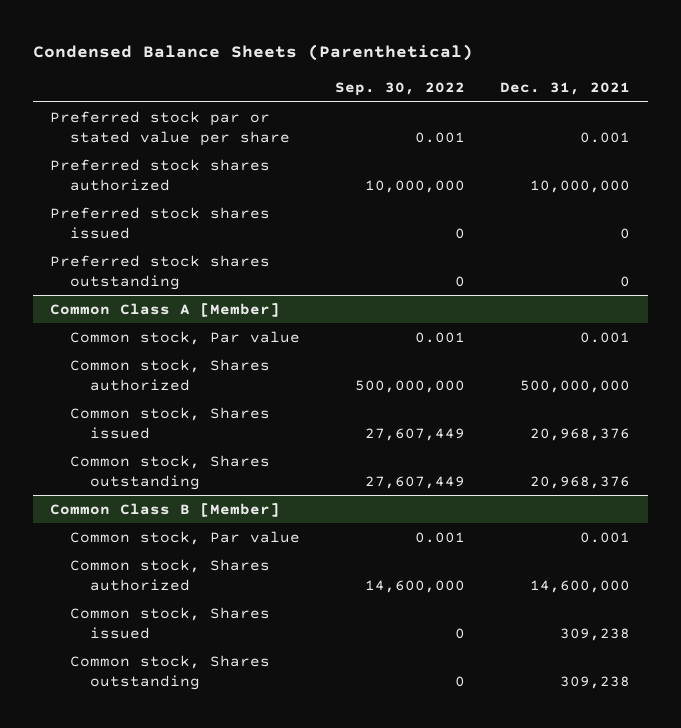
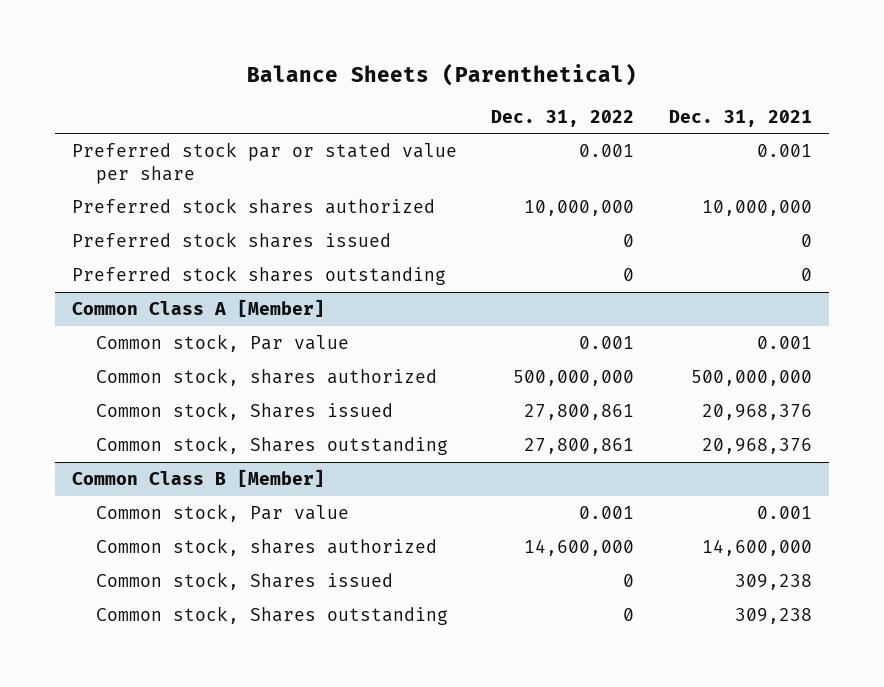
- Condensed Balance Sheets (Parenthetical)
+ Balance Sheets (Parenthetical)
- | Sep. 30, 2022 | Dec. 31, 2021
+ | Dec. 31, 2022 | Dec. 31, 2021
@ Common Class A [Member]
- Common stock, Shares authorized | 500,000,000 | 500,000,000
+ Common stock, shares authorized | 500,000,000 | 500,000,000
@ Common Class B [Member]
- Common stock, Shares authorized | 14,600,000 | 14,600,000
+ Common stock, shares authorized | 14,600,000 | 14,600,000

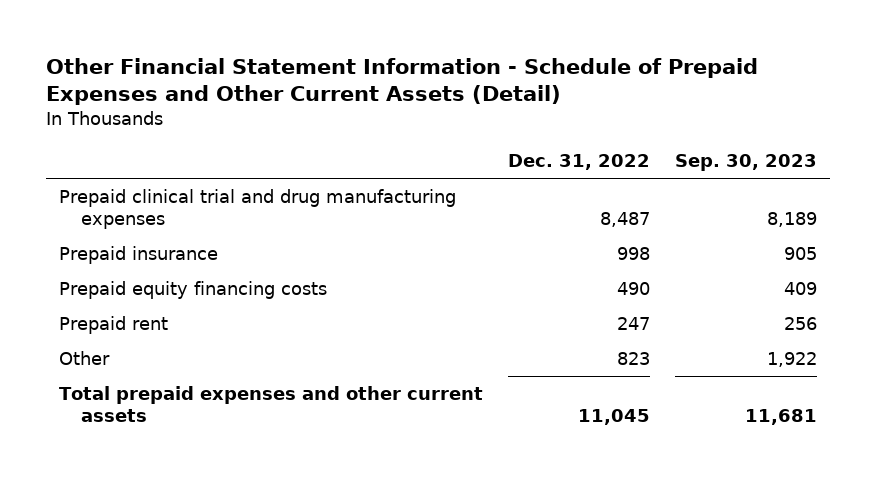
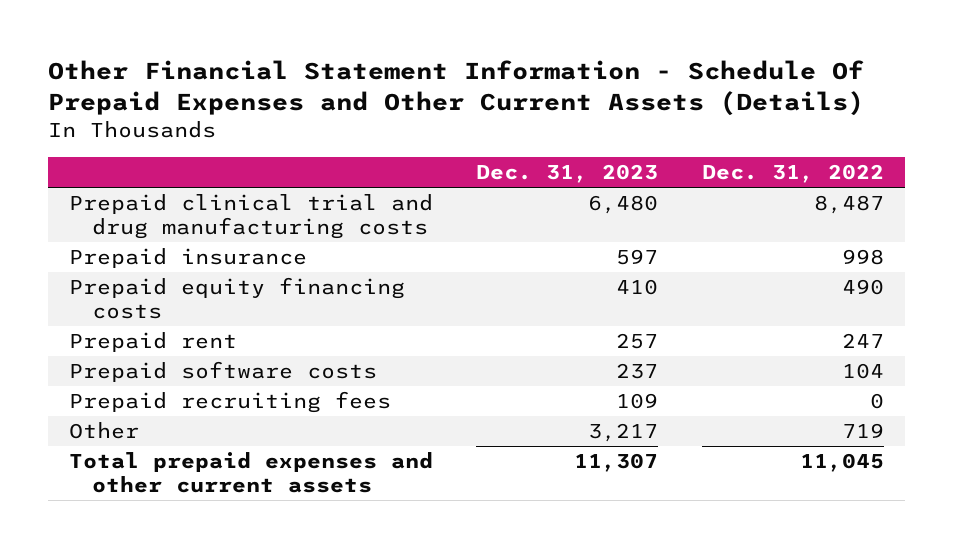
- Other Financial Statement Information - Schedule of Prepaid Expenses and Other Current Assets (Detail)
+ Other Financial Statement Information - Schedule Of Prepaid Expenses and Other Current Assets (Details)
- | Dec. 31, 2022 | Sep. 30, 2023
+ | Dec. 31, 2023 | Dec. 31, 2022
- Prepaid clinical trial and drug manufacturing expenses | 8,487 | 8,189
+ Prepaid clinical trial and drug manufacturing costs | 6,480 | 8,487
- Other | 823 | 1,922
+ Prepaid software costs | 237 | 104
+ Prepaid recruiting fees | 109 | 0
+ Other | 3,217 | 719

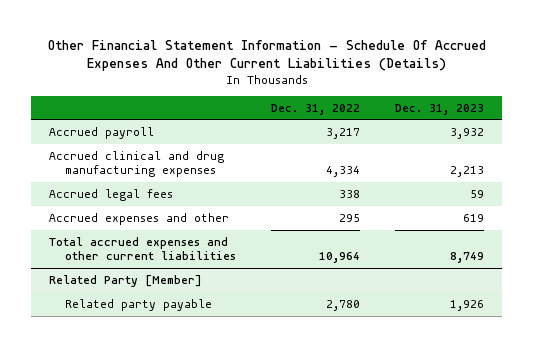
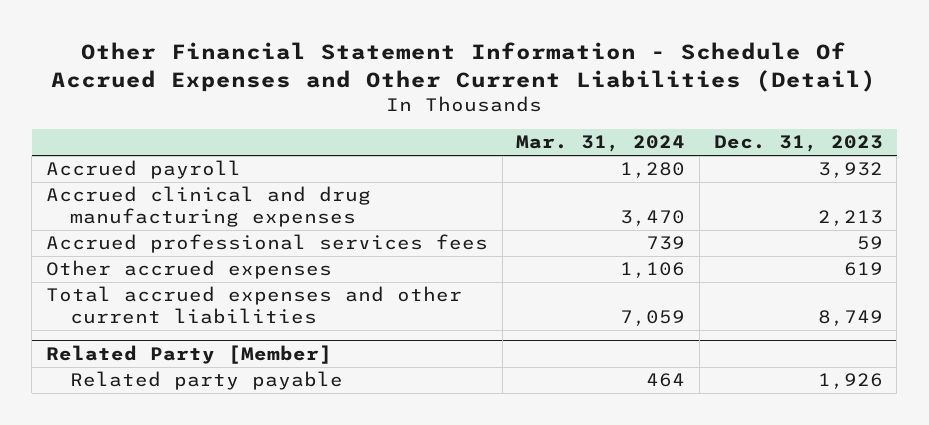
- Other Financial Statement Information - Schedule Of Accrued Expenses And Other Current Liabilities (Details)
+ Other Financial Statement Information - Schedule Of Accrued Expenses and Other Current Liabilities (Detail)
- | Dec. 31, 2022 | Dec. 31, 2023
+ | Mar. 31, 2024 | Dec. 31, 2023
- Accrued legal fees | 338 | 59
- Accrued expenses and other | 295 | 619
+ Accrued professional services fees | 739 | 59
+ Other accrued expenses | 1,106 | 619

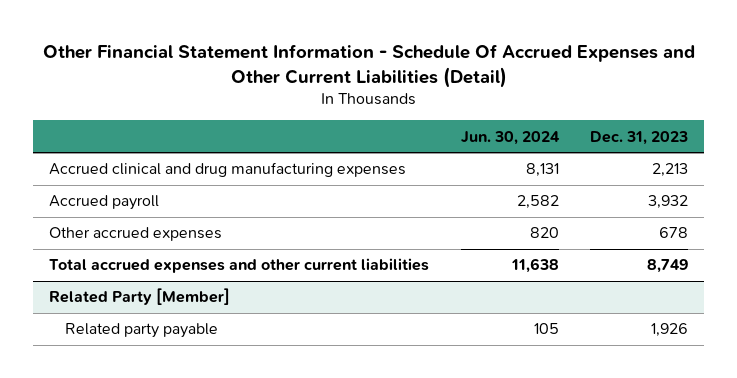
- | Mar. 31, 2024 | Dec. 31, 2023
+ | Jun. 30, 2024 | Dec. 31, 2023
- Accrued professional services fees | 739 | 59
- Other accrued expenses | 1,106 | 619
moved down: Accrued payroll | 2,582 | 3,932
+ Other accrued expenses | 820 | 678

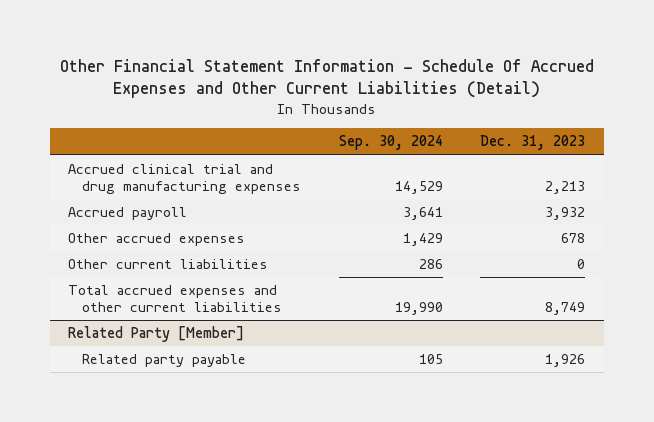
- | Jun. 30, 2024 | Dec. 31, 2023
+ | Sep. 30, 2024 | Dec. 31, 2023
- Accrued clinical and drug manufacturing expenses | 8,131 | 2,213
+ Accrued clinical trial and drug manufacturing expenses | 14,529 | 2,213
+ Other current liabilities | 286 | 0

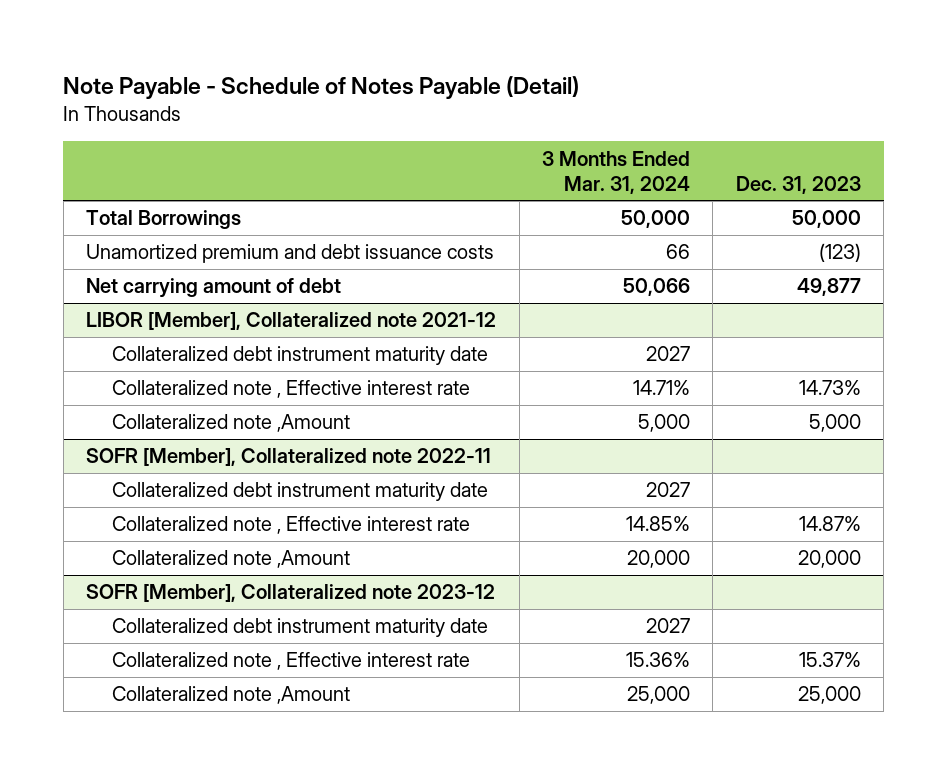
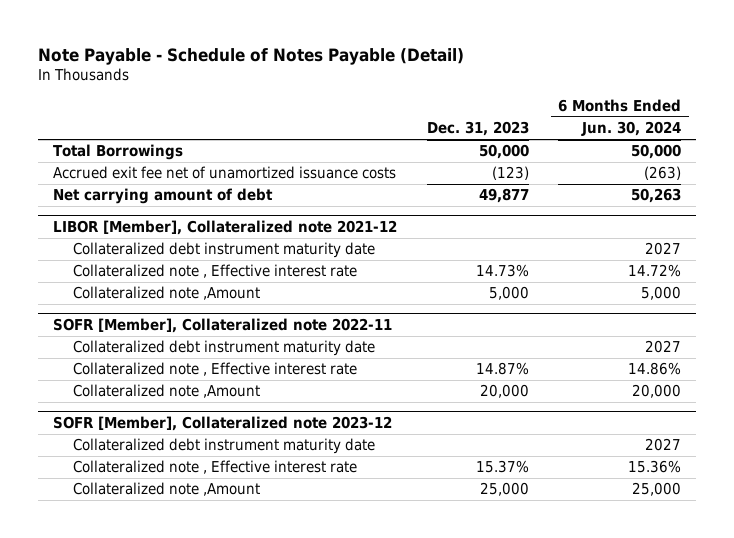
- | 3 Months Ended Mar. 31, 2024 | Dec. 31, 2023
+ | Dec. 31, 2023 | 6 Months Ended Jun. 30, 2024
- Unamortized premium and debt issuance costs | 66 | (123)
+ Accrued exit fee net of unamortized issuance costs | (123) | (263)

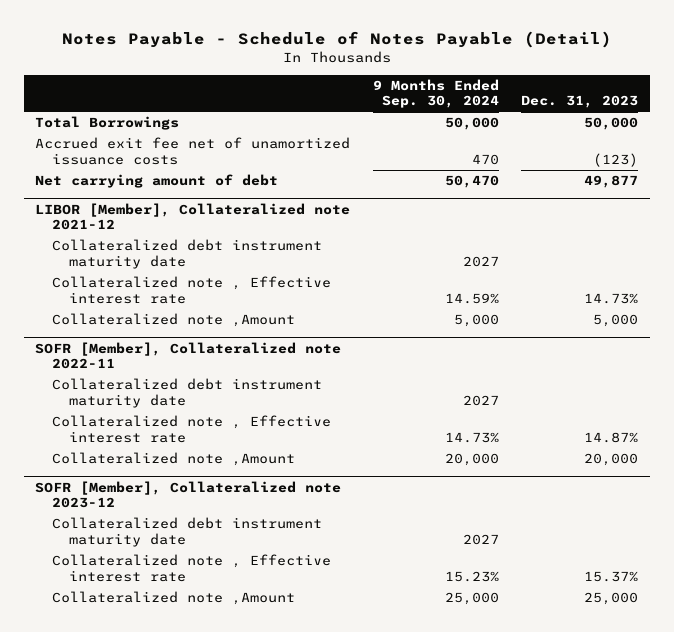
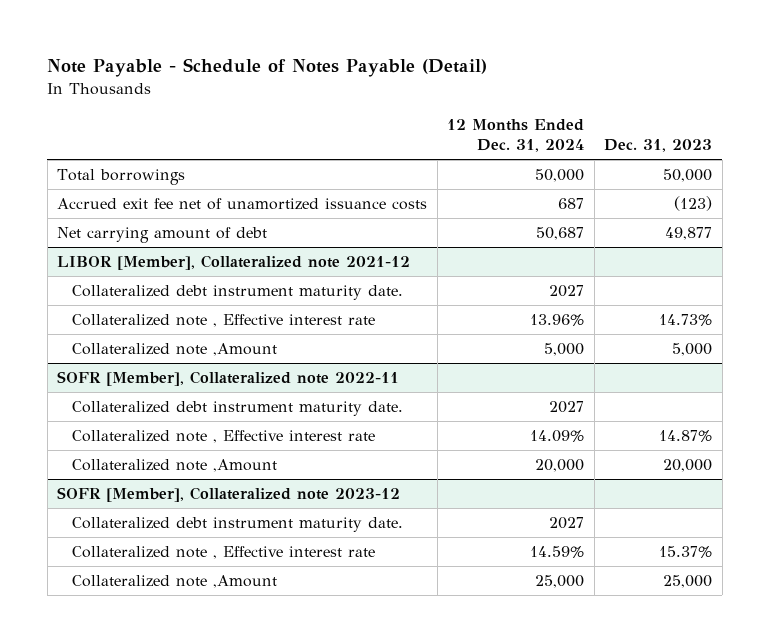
- Notes Payable - Schedule of Notes Payable (Detail)
+ Note Payable - Schedule of Notes Payable (Detail)
- | 9 Months Ended Sep. 30, 2024 | Dec. 31, 2023
+ | 12 Months Ended Dec. 31, 2024 | Dec. 31, 2023
- Total Borrowings | 50,000 | 50,000
+ Total borrowings | 50,000 | 50,000
@ LIBOR [Member], Collateralized note 2021-12
- Collateralized debt instrument maturity date | 2027 |
+ Collateralized debt instrument maturity date. | 2027 |
@ SOFR [Member], Collateralized note 2022-11
- Collateralized debt instrument maturity date | 2027 |
+ Collateralized debt instrument maturity date. | 2027 |
@ SOFR [Member], Collateralized note 2023-12
- Collateralized debt instrument maturity date | 2027 |
+ Collateralized debt instrument maturity date. | 2027 |

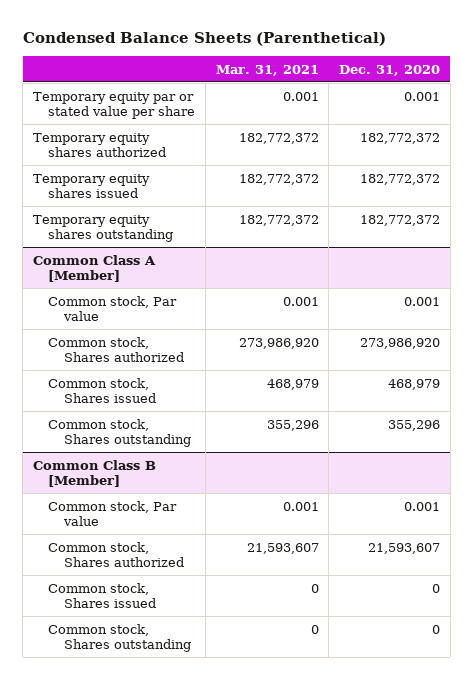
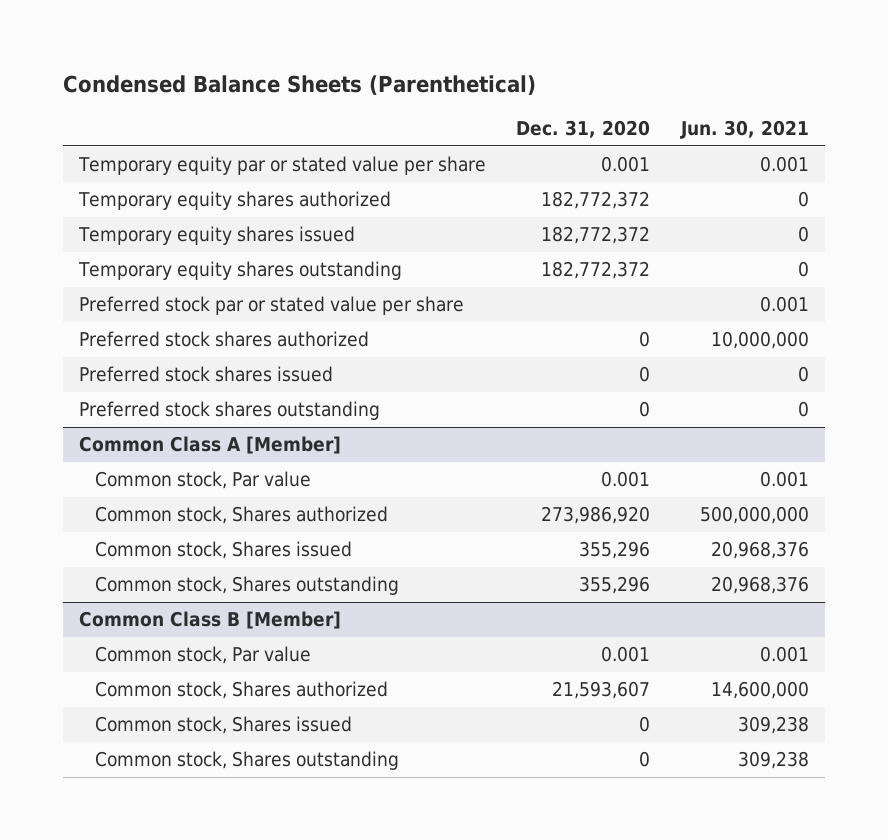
- | Mar. 31, 2021 | Dec. 31, 2020
+ | Dec. 31, 2020 | Jun. 30, 2021
+ Preferred stock par or stated value per share | | 0.001
+ Preferred stock shares authorized | 0 | 10,000,000
+ Preferred stock shares issued | 0 | 0
+ Preferred stock shares outstanding | 0 | 0
@ Common Class A [Member]
- Common stock, Shares issued | 468,979 | 468,979
+ Common stock, Shares issued | 355,296 | 20,968,376

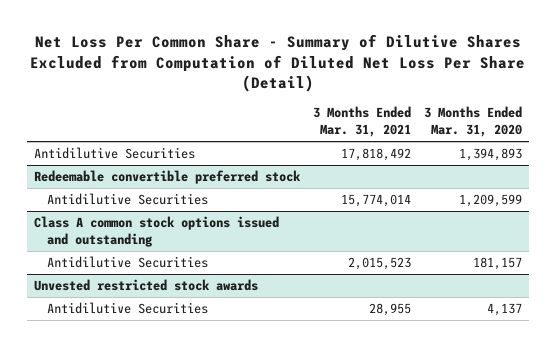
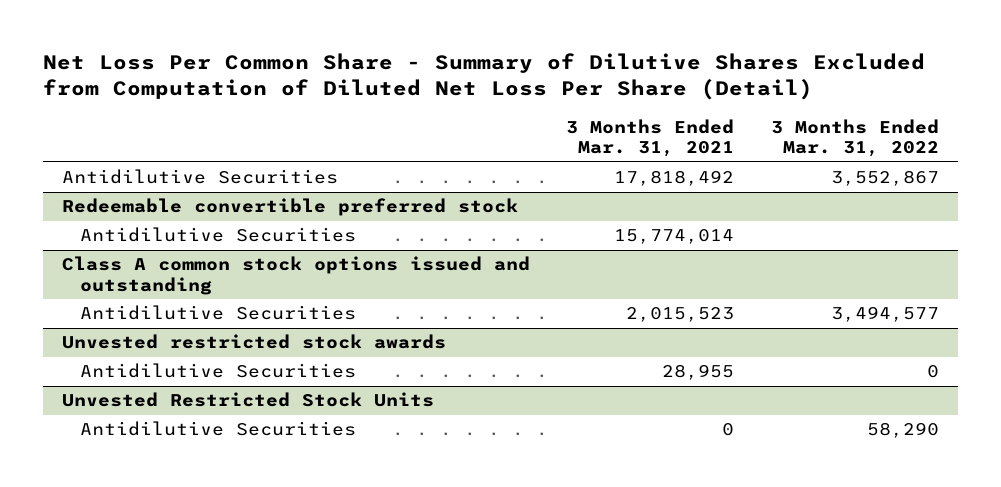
- | 3 Months Ended Mar. 31, 2021 | 3 Months Ended Mar. 31, 2020
+ | 3 Months Ended Mar. 31, 2021 | 3 Months Ended Mar. 31, 2022
+ Unvested Restricted Stock Units
+ Antidilutive Securities | 0 | 58,290

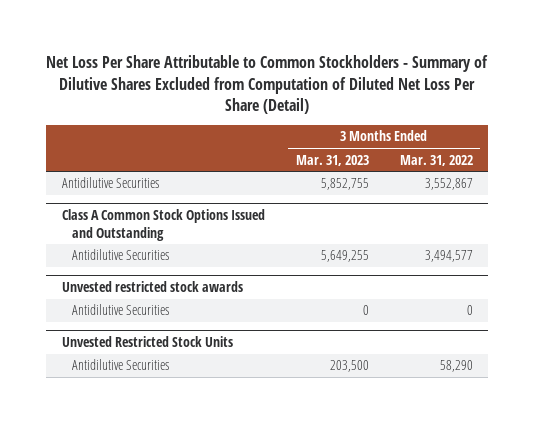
- Net Loss Per Common Share - Summary of Dilutive Shares Excluded from Computation of Diluted Net Loss Per Share (Detail)
+ Net Loss Per Share Attributable to Common Stockholders - Summary of Dilutive Shares Excluded from Computation of Diluted Net Loss Per Share (Detail)
- | 3 Months Ended Mar. 31, 2021 | 3 Months Ended Mar. 31, 2022
+ | 3 Months Ended Mar. 31, 2023 | 3 Months Ended Mar. 31, 2022
- Redeemable convertible preferred stock
- Antidilutive Securities | 15,774,014 |
- Class A common stock options issued and outstanding
+ Class A Common Stock Options Issued and Outstanding

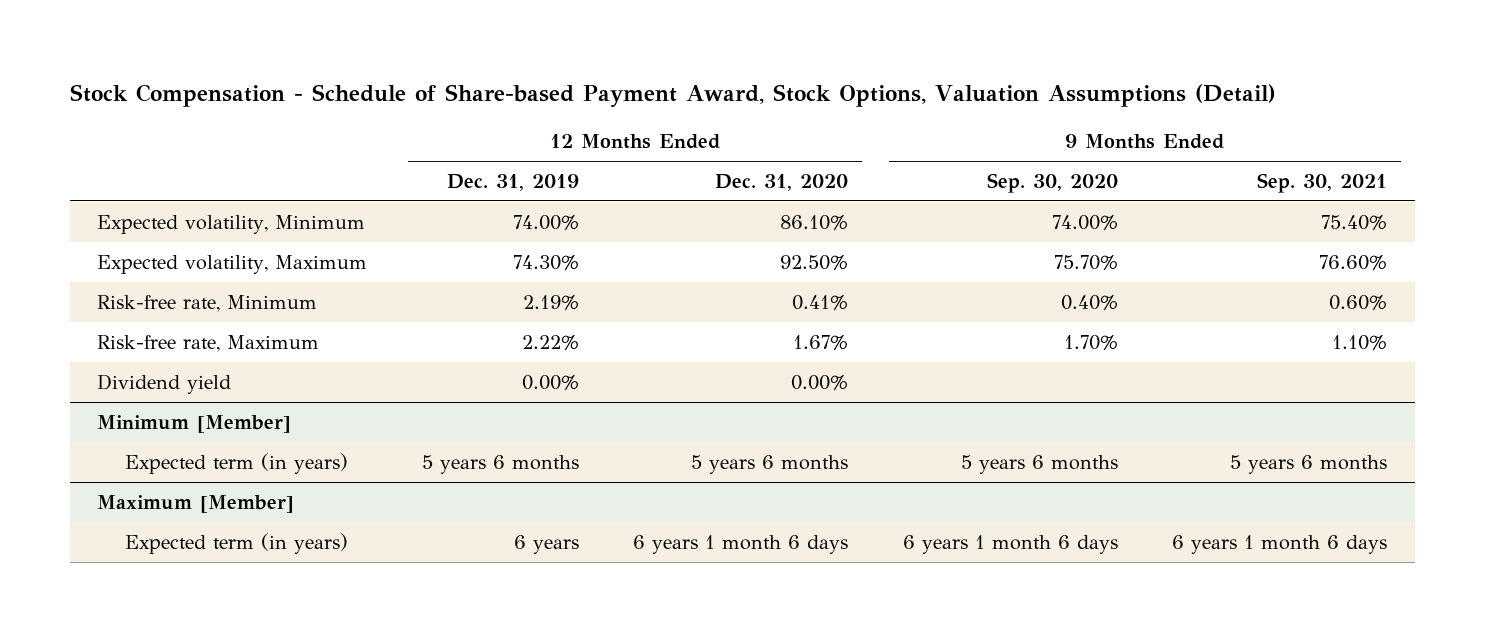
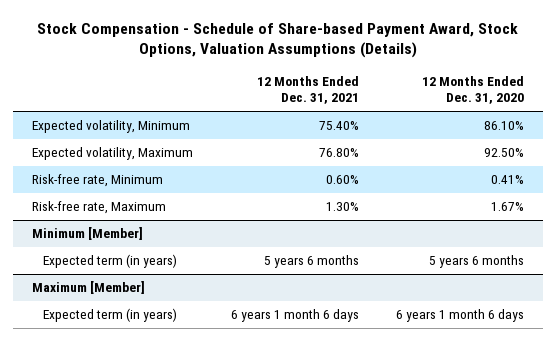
- Stock Compensation - Schedule of Share-based Payment Award, Stock Options, Valuation Assumptions (Detail)
+ Stock Compensation - Schedule of Share-based Payment Award, Stock Options, Valuation Assumptions (Details)
- | 12 Months Ended Dec. 31, 2019 | 12 Months Ended Dec. 31, 2020 | 9 Months Ended Sep. 30, 2020 | 9 Months Ended Sep. 30, 2021
+ | 12 Months Ended Dec. 31, 2021 | 12 Months Ended Dec. 31, 2020
- Dividend yield | 0.00% | 0.00% | |

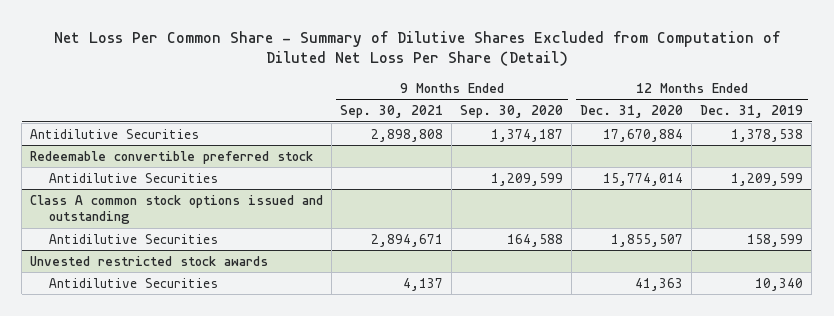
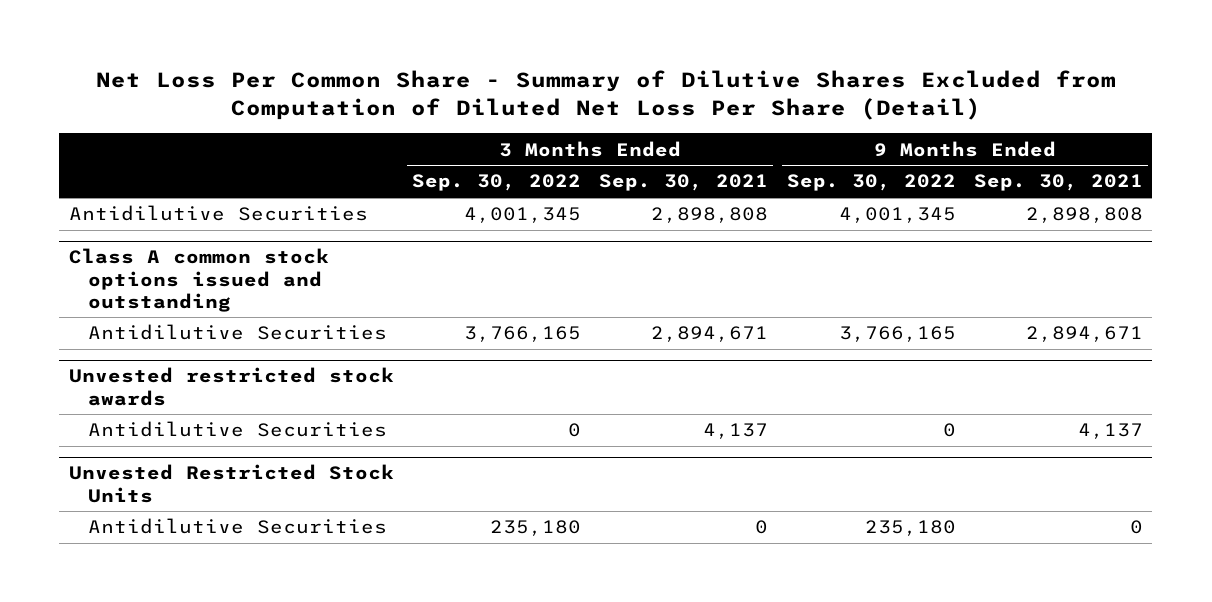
- | 9 Months Ended Sep. 30, 2021 | 9 Months Ended Sep. 30, 2020 | 12 Months Ended Dec. 31, 2020 | 12 Months Ended Dec. 31, 2019
+ | 3 Months Ended Sep. 30, 2022 | 3 Months Ended Sep. 30, 2021 | 9 Months Ended Sep. 30, 2022 | 9 Months Ended Sep. 30, 2021
- Redeemable convertible preferred stock
- Antidilutive Securities | | 1,209,599 | 15,774,014 | 1,209,599
+ Unvested Restricted Stock Units
+ Antidilutive Securities | 235,180 | 0 | 235,180 | 0

